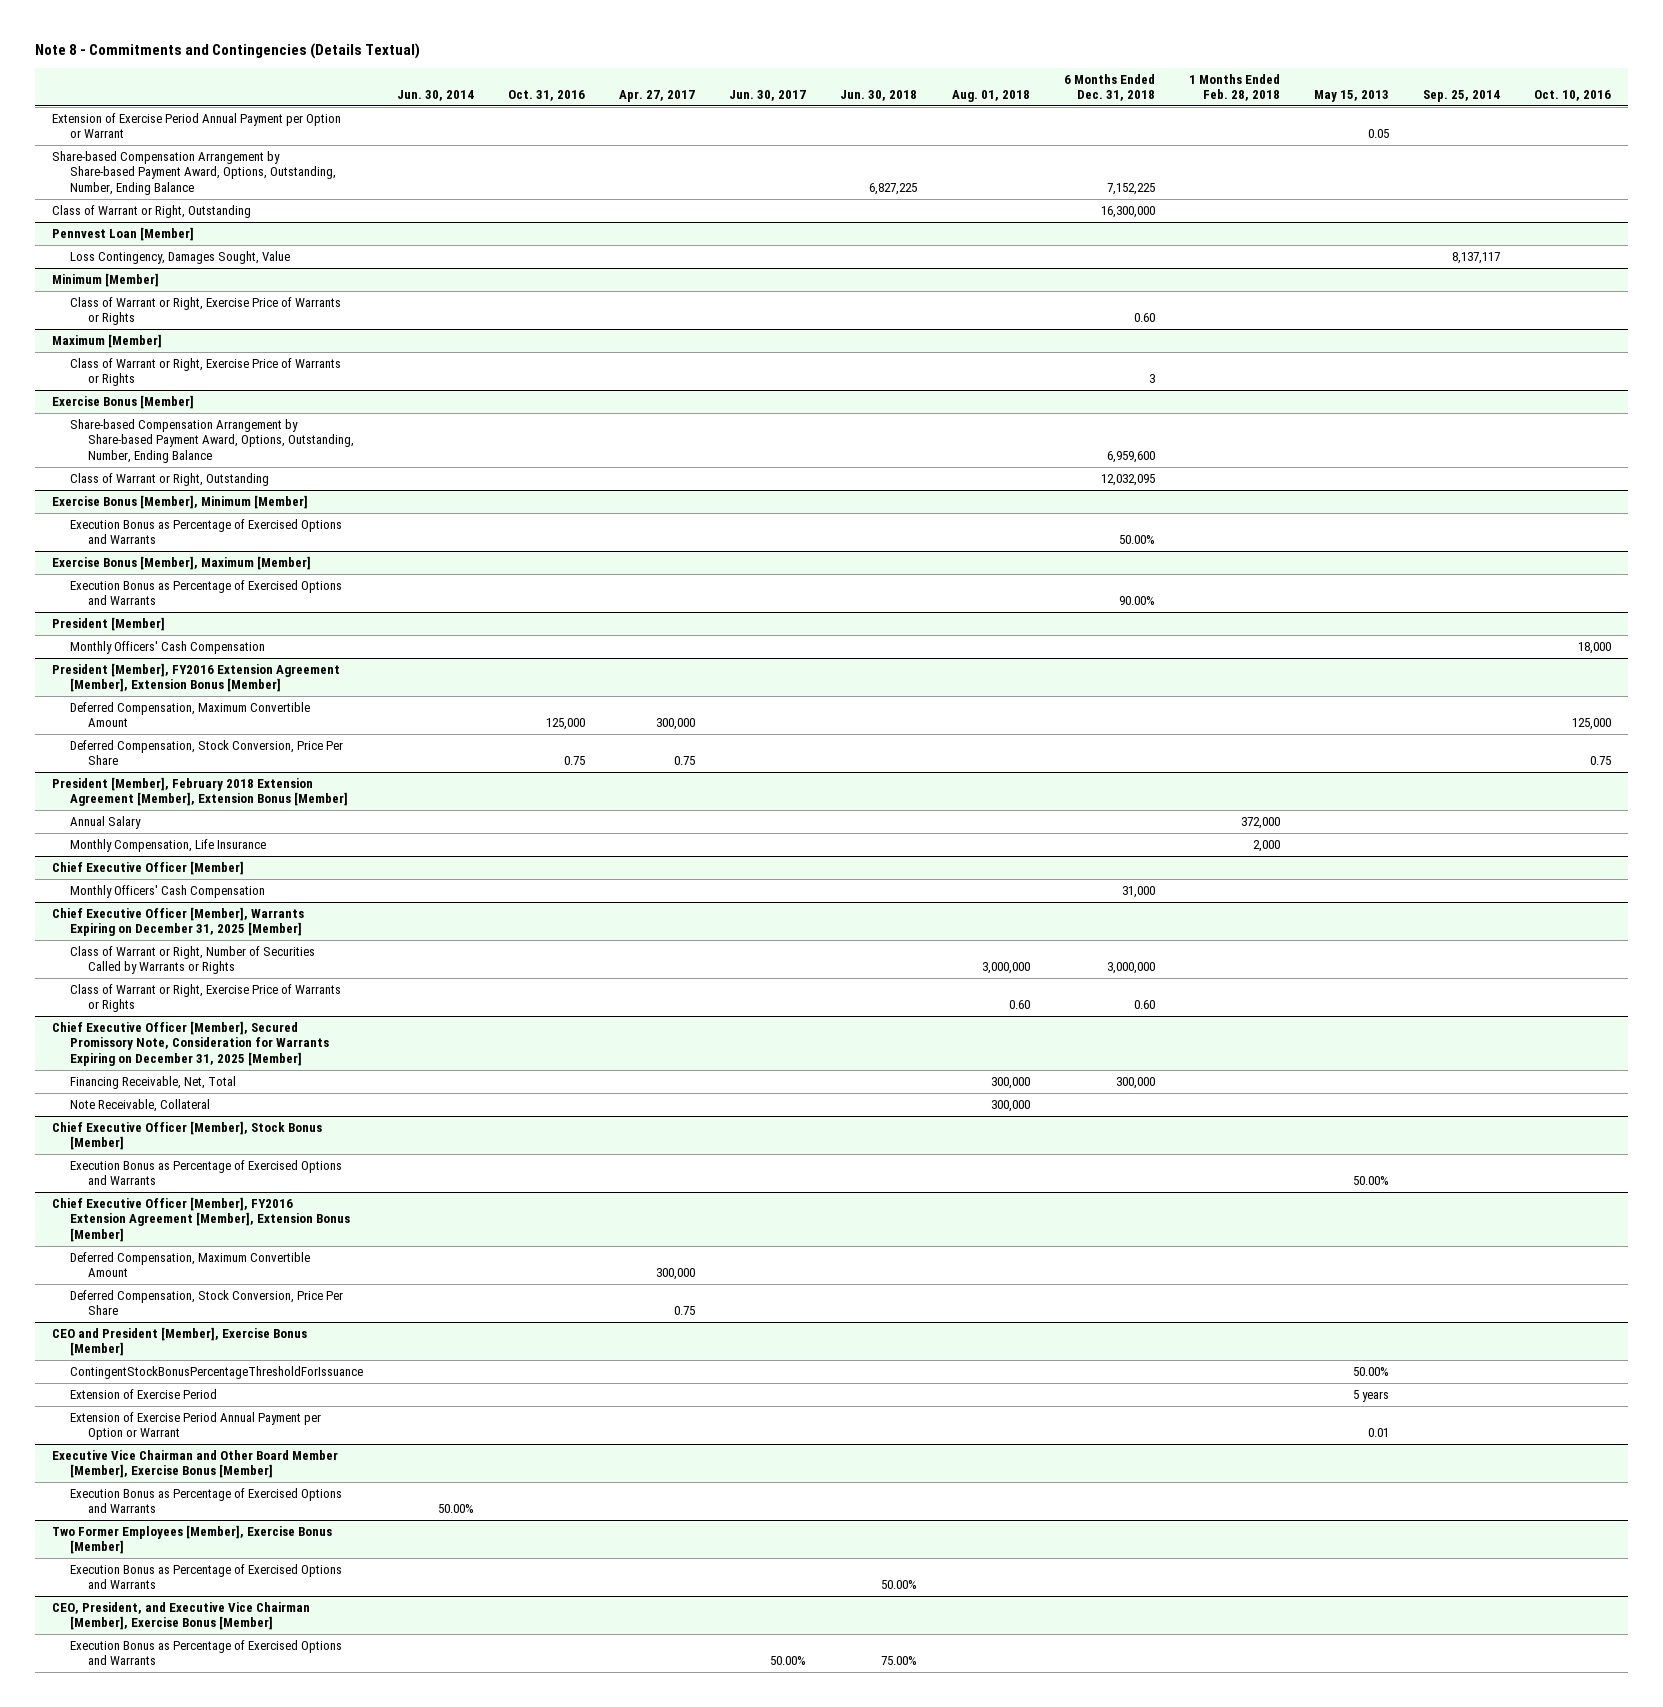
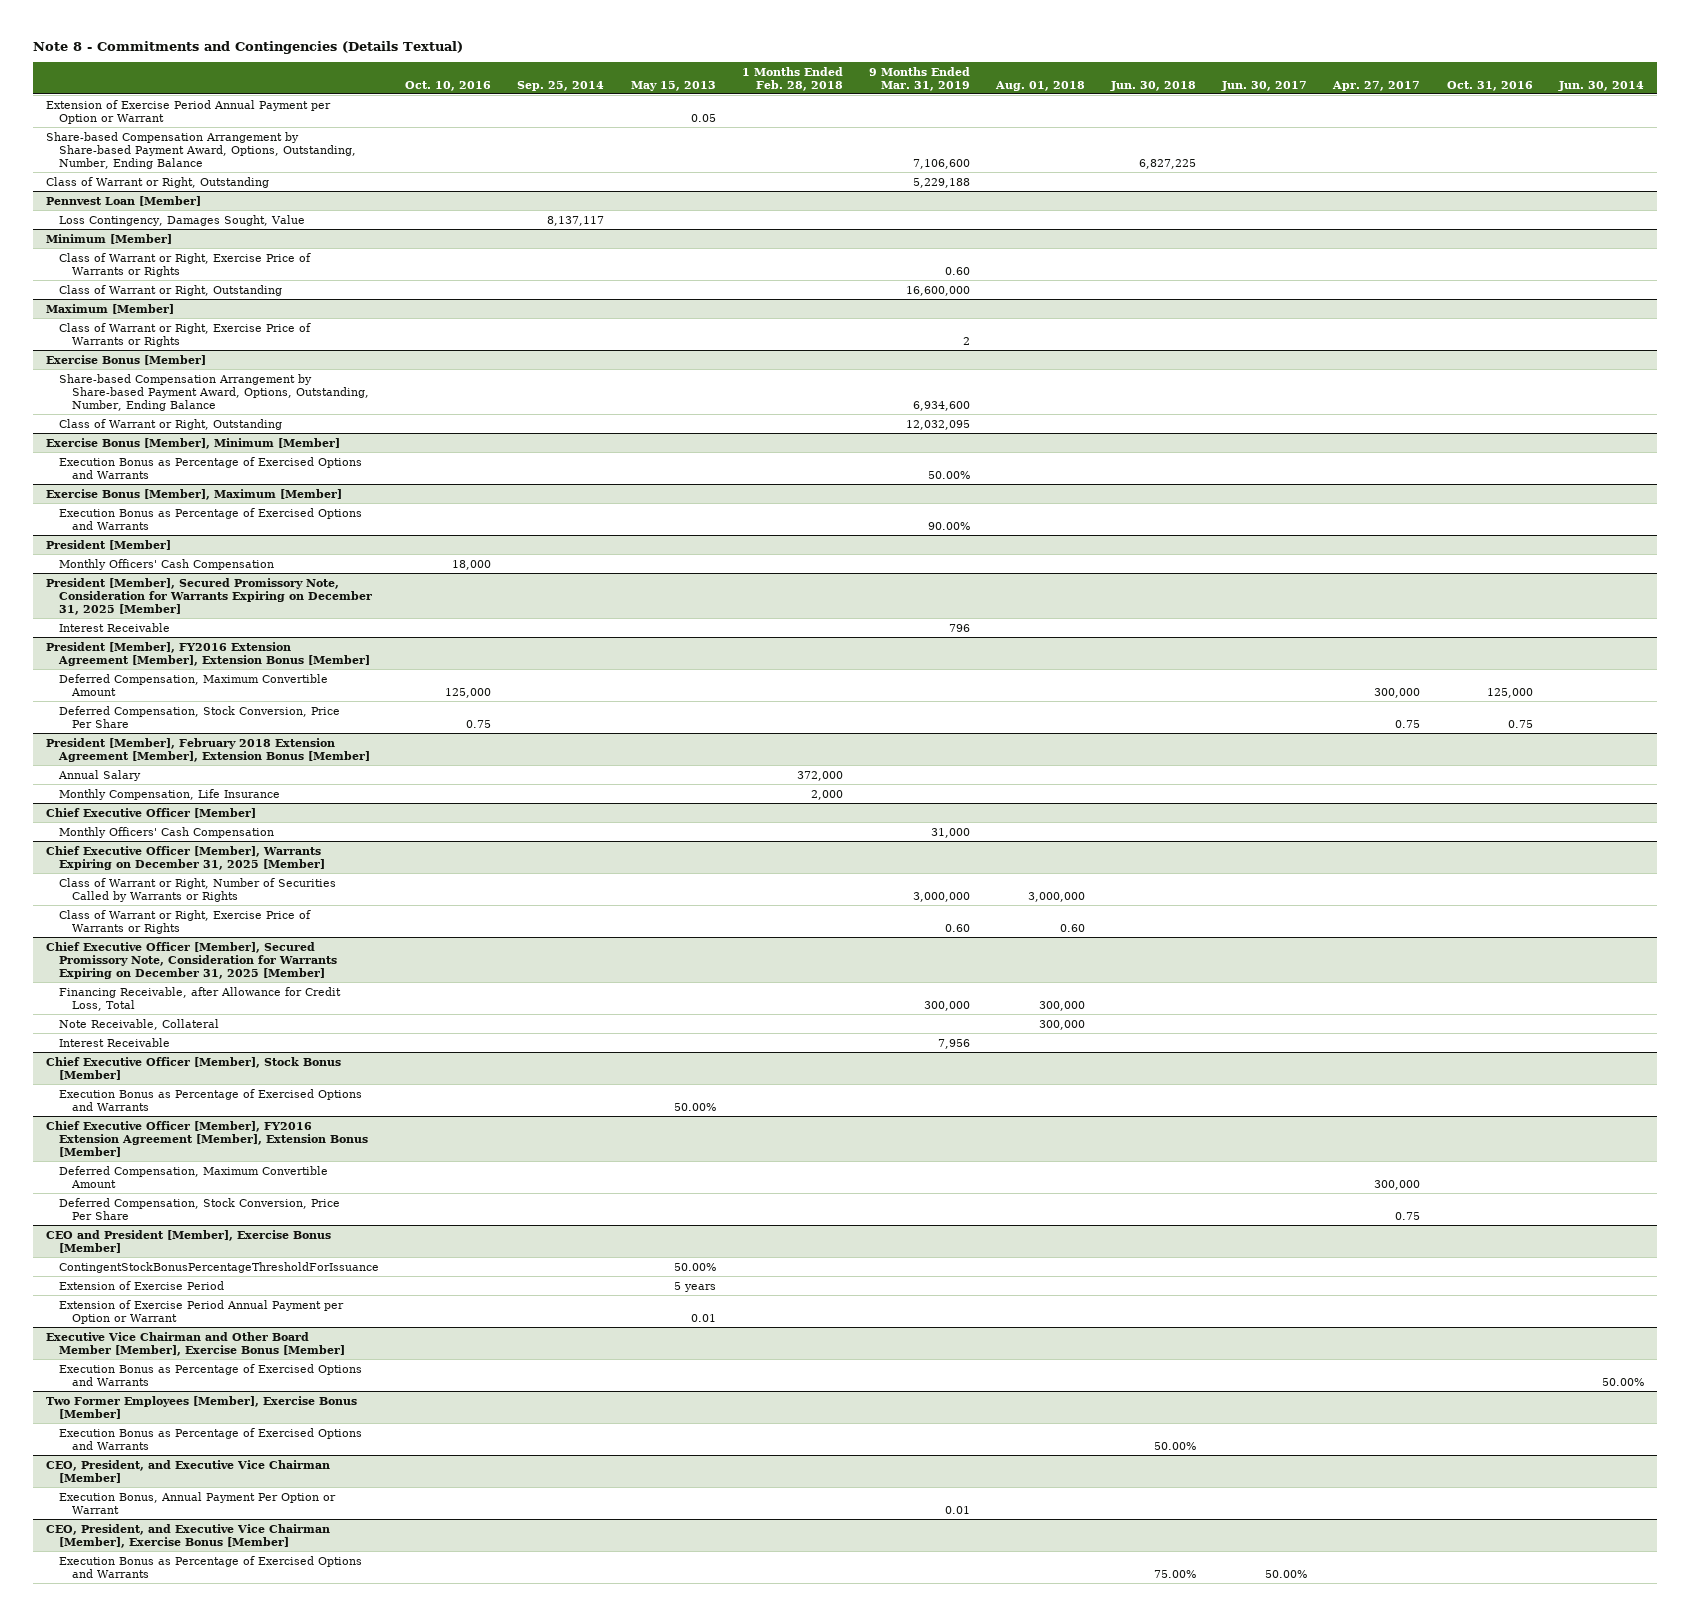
- | Jun. 30, 2014 | Oct. 31, 2016 | Apr. 27, 2017 | Jun. 30, 2017 | Jun. 30, 2018 | Aug. 01, 2018 | 6 Months Ended Dec. 31, 2018 | 1 Months Ended Feb. 28, 2018 | May 15, 2013 | Sep. 25, 2014 | Oct. 10, 2016
+ | Oct. 10, 2016 | Sep. 25, 2014 | May 15, 2013 | 1 Months Ended Feb. 28, 2018 | 9 Months Ended Mar. 31, 2019 | Aug. 01, 2018 | Jun. 30, 2018 | Jun. 30, 2017 | Apr. 27, 2017 | Oct. 31, 2016 | Jun. 30, 2014
@ Minimum [Member]
+ Class of Warrant or Right, Outstanding | | | | | 16,600,000 | | | | | |
+ President [Member], Secured Promissory Note, Consideration for Warrants Expiring on December 31, 2025 [Member]
+ Interest Receivable | | | | | 796 | | | | | |
@ Chief Executive Officer [Member], Secured Promissory Note, Consideration for Warrants Expiring on December 31, 2025 [Member]
- Financing Receivable, Net, Total | | | | | | 300,000 | 300,000 | | | |
+ Financing Receivable, after Allowance for Credit Loss, Total | | | | | 300,000 | 300,000 | | | | |
+ Interest Receivable | | | | | 7,956 | | | | | |
+ CEO, President, and Executive Vice Chairman [Member]
+ Execution Bonus, Annual Payment Per Option or Warrant | | | | | 0.01 | | | | | |

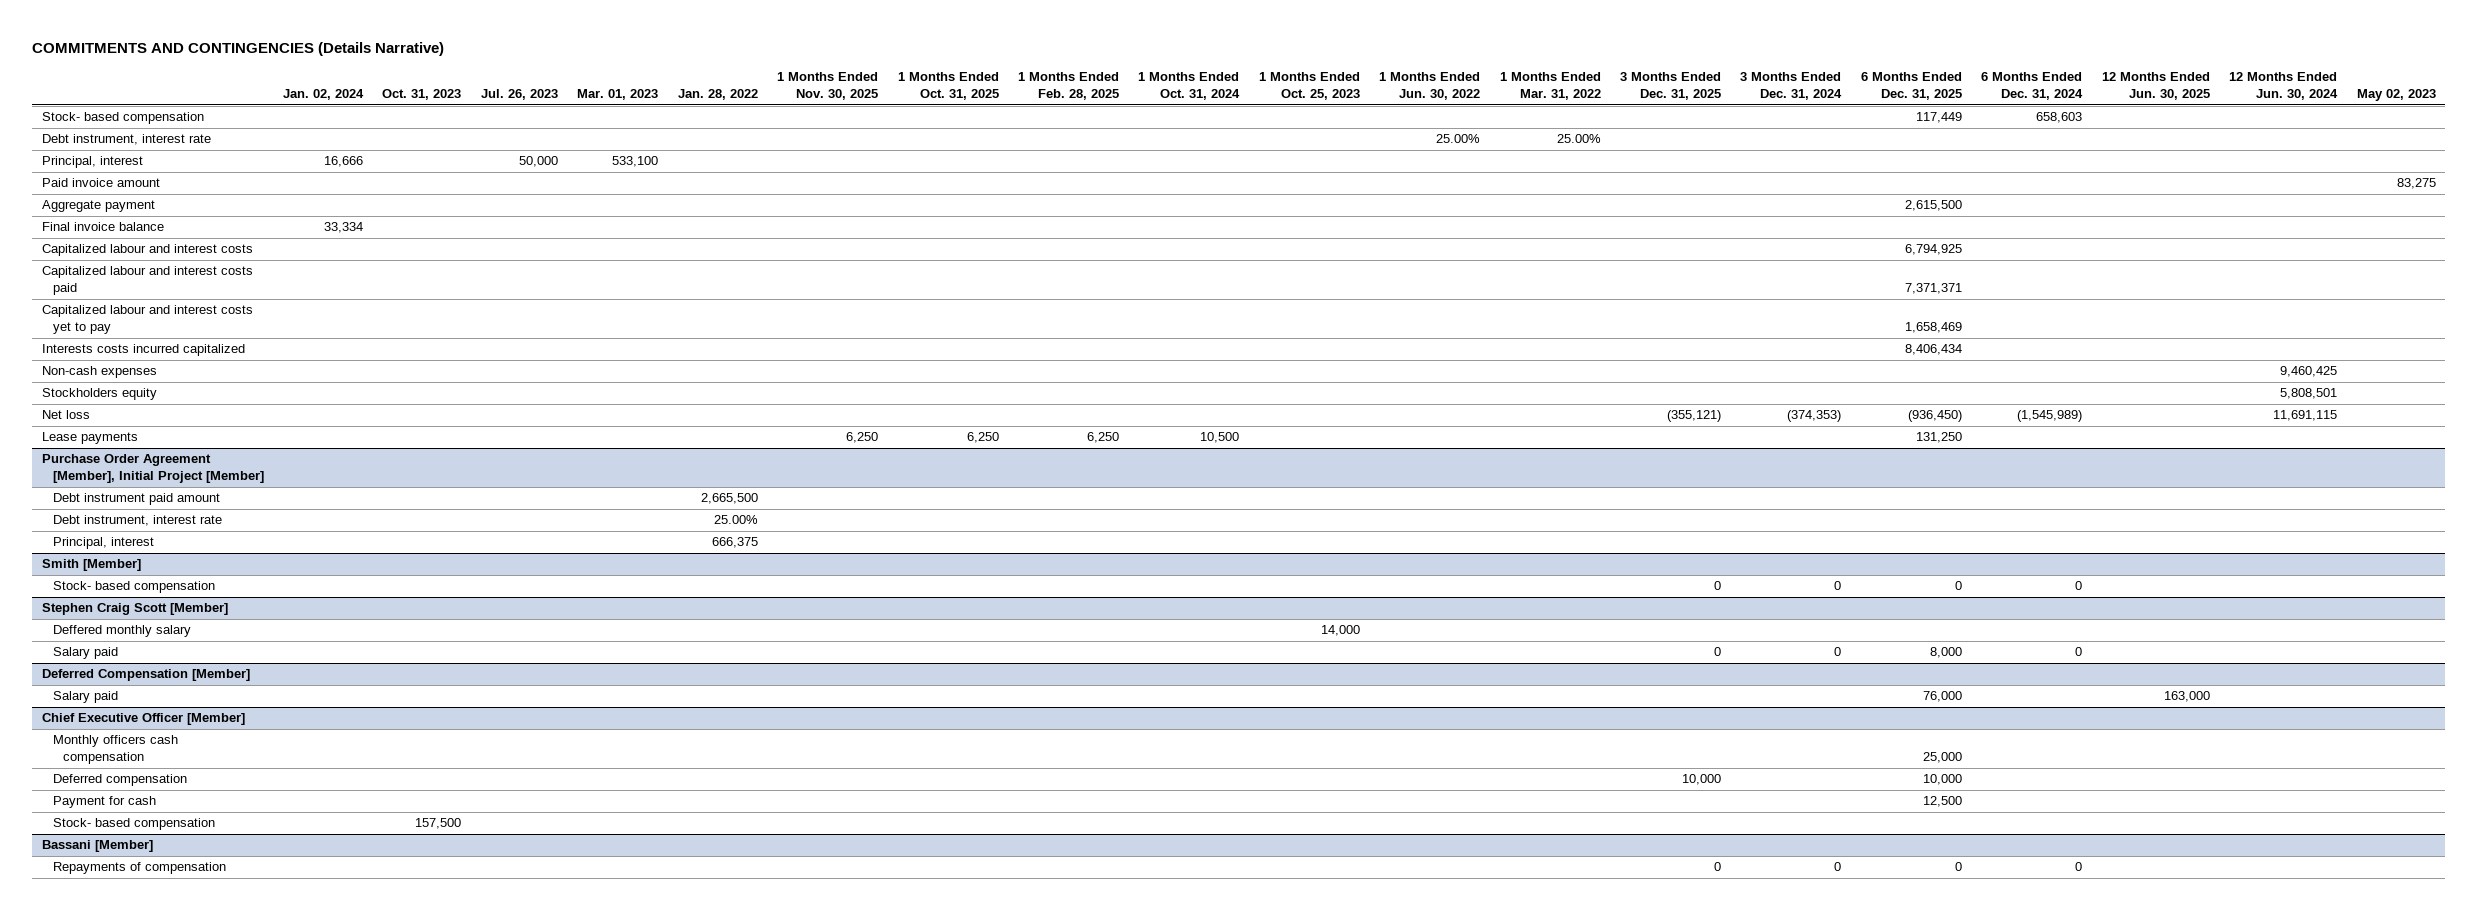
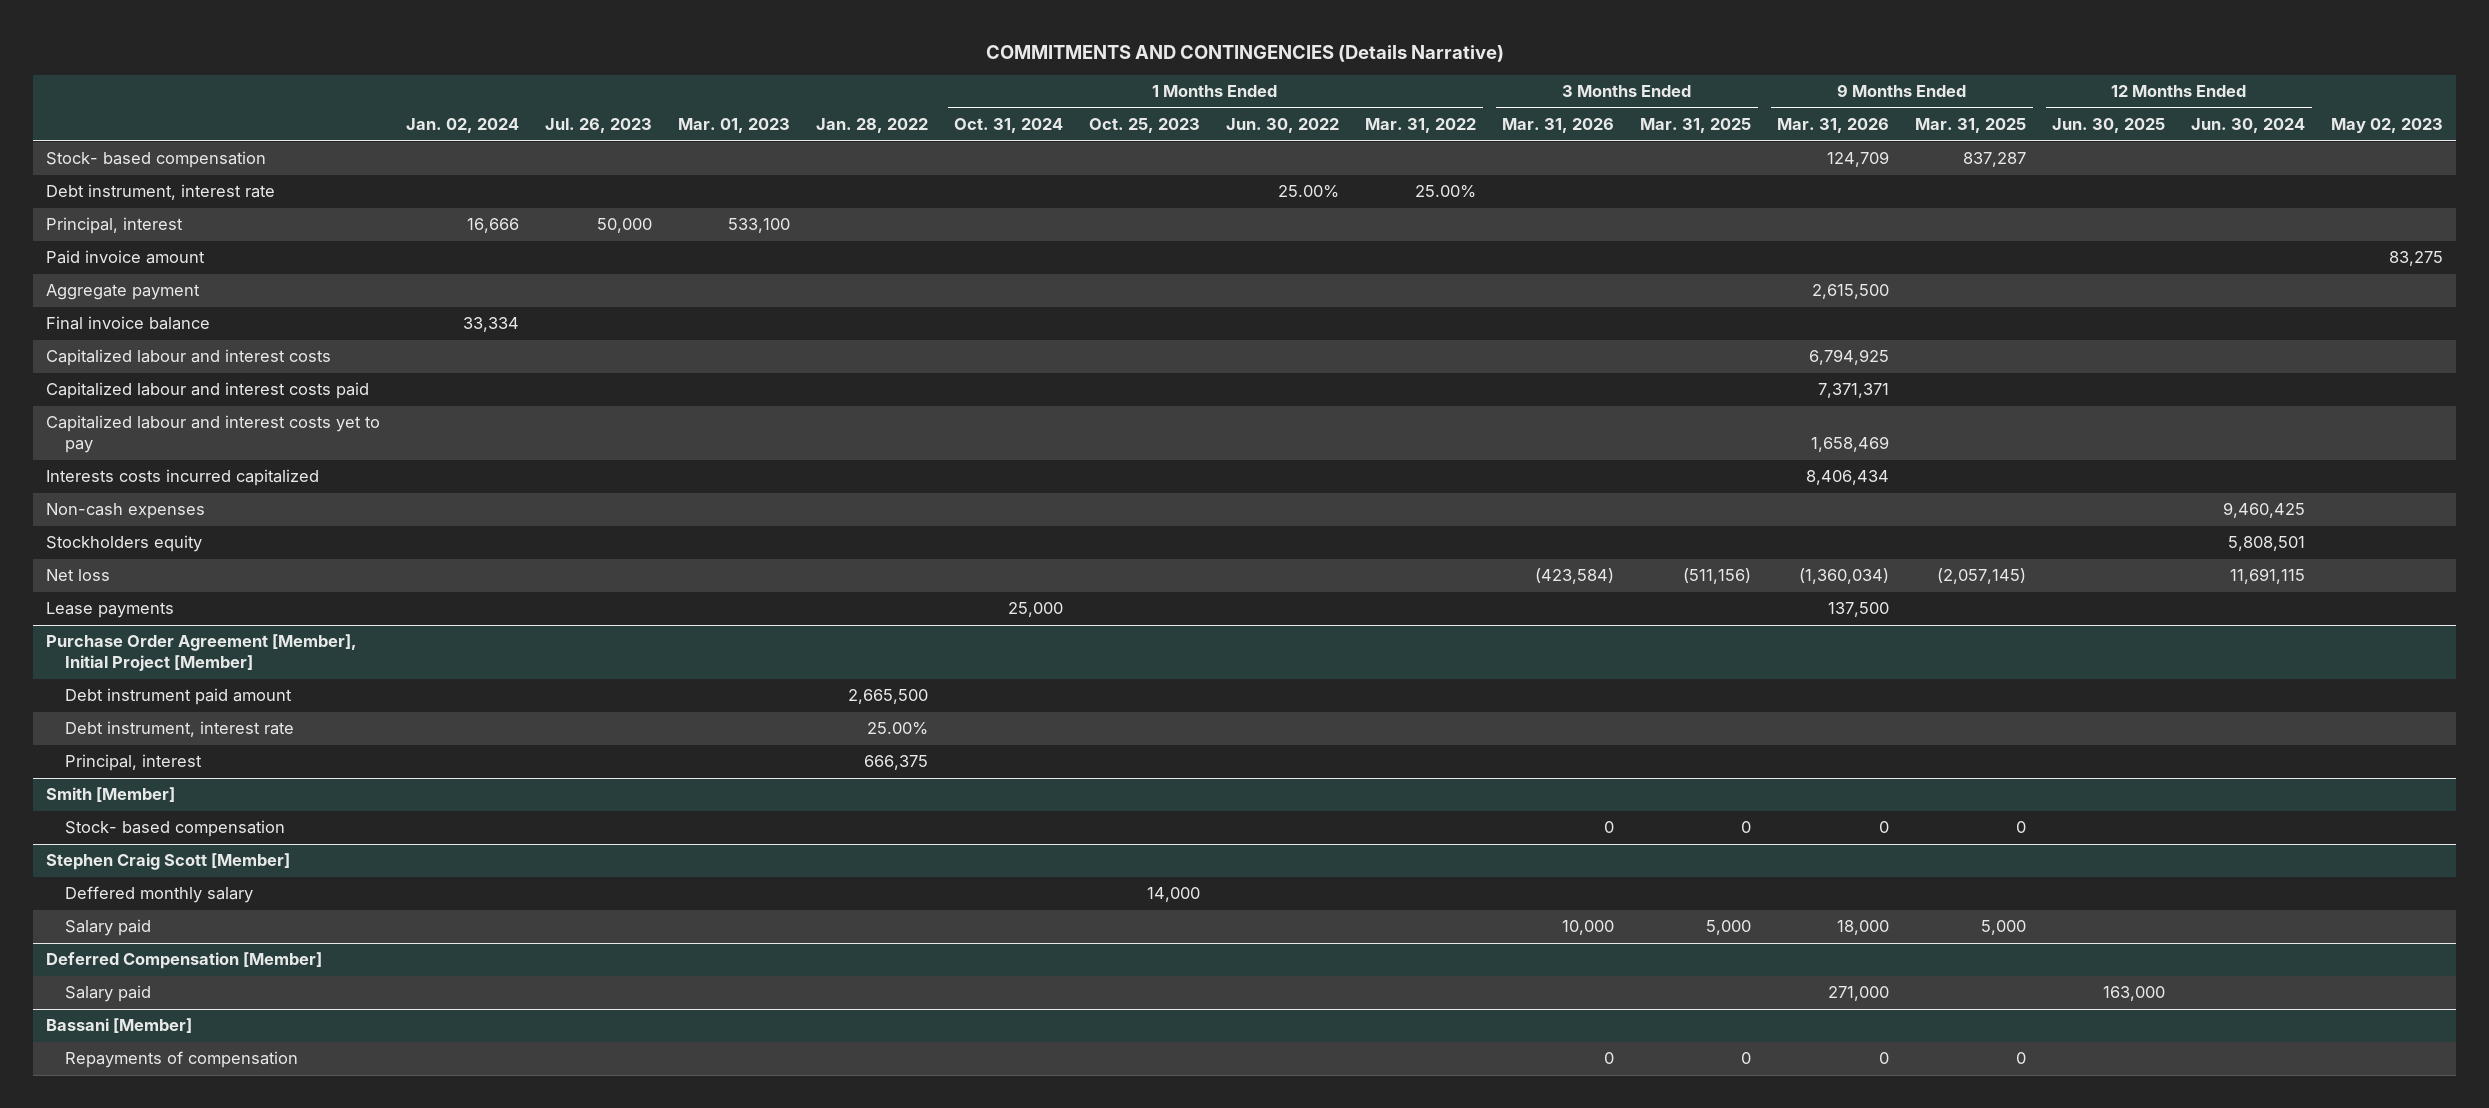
- | Jan. 02, 2024 | Oct. 31, 2023 | Jul. 26, 2023 | Mar. 01, 2023 | Jan. 28, 2022 | 1 Months Ended Nov. 30, 2025 | 1 Months Ended Oct. 31, 2025 | 1 Months Ended Feb. 28, 2025 | 1 Months Ended Oct. 31, 2024 | 1 Months Ended Oct. 25, 2023 | 1 Months Ended Jun. 30, 2022 | 1 Months Ended Mar. 31, 2022 | 3 Months Ended Dec. 31, 2025 | 3 Months Ended Dec. 31, 2024 | 6 Months Ended Dec. 31, 2025 | 6 Months Ended Dec. 31, 2024 | 12 Months Ended Jun. 30, 2025 | 12 Months Ended Jun. 30, 2024 | May 02, 2023
+ | Jan. 02, 2024 | Jul. 26, 2023 | Mar. 01, 2023 | Jan. 28, 2022 | 1 Months Ended Oct. 31, 2024 | 1 Months Ended Oct. 25, 2023 | 1 Months Ended Jun. 30, 2022 | 1 Months Ended Mar. 31, 2022 | 3 Months Ended Mar. 31, 2026 | 3 Months Ended Mar. 31, 2025 | 9 Months Ended Mar. 31, 2026 | 9 Months Ended Mar. 31, 2025 | 12 Months Ended Jun. 30, 2025 | 12 Months Ended Jun. 30, 2024 | May 02, 2023
- Lease payments | | | | | | 6,250 | 6,250 | 6,250 | 10,500 | | | | | | 131,250 | | | |
+ Lease payments | | | | | 25,000 | | | | | | 137,500 | | | |
- Chief Executive Officer [Member]
- Monthly officers cash compensation | | | | | | | | | | | | | | | 25,000 | | | |
- Deferred compensation | | | | | | | | | | | | | 10,000 | | 10,000 | | | |
- Payment for cash | | | | | | | | | | | | | | | 12,500 | | | |
- Stock- based compensation | | 157,500 | | | | | | | | | | | | | | | | |

